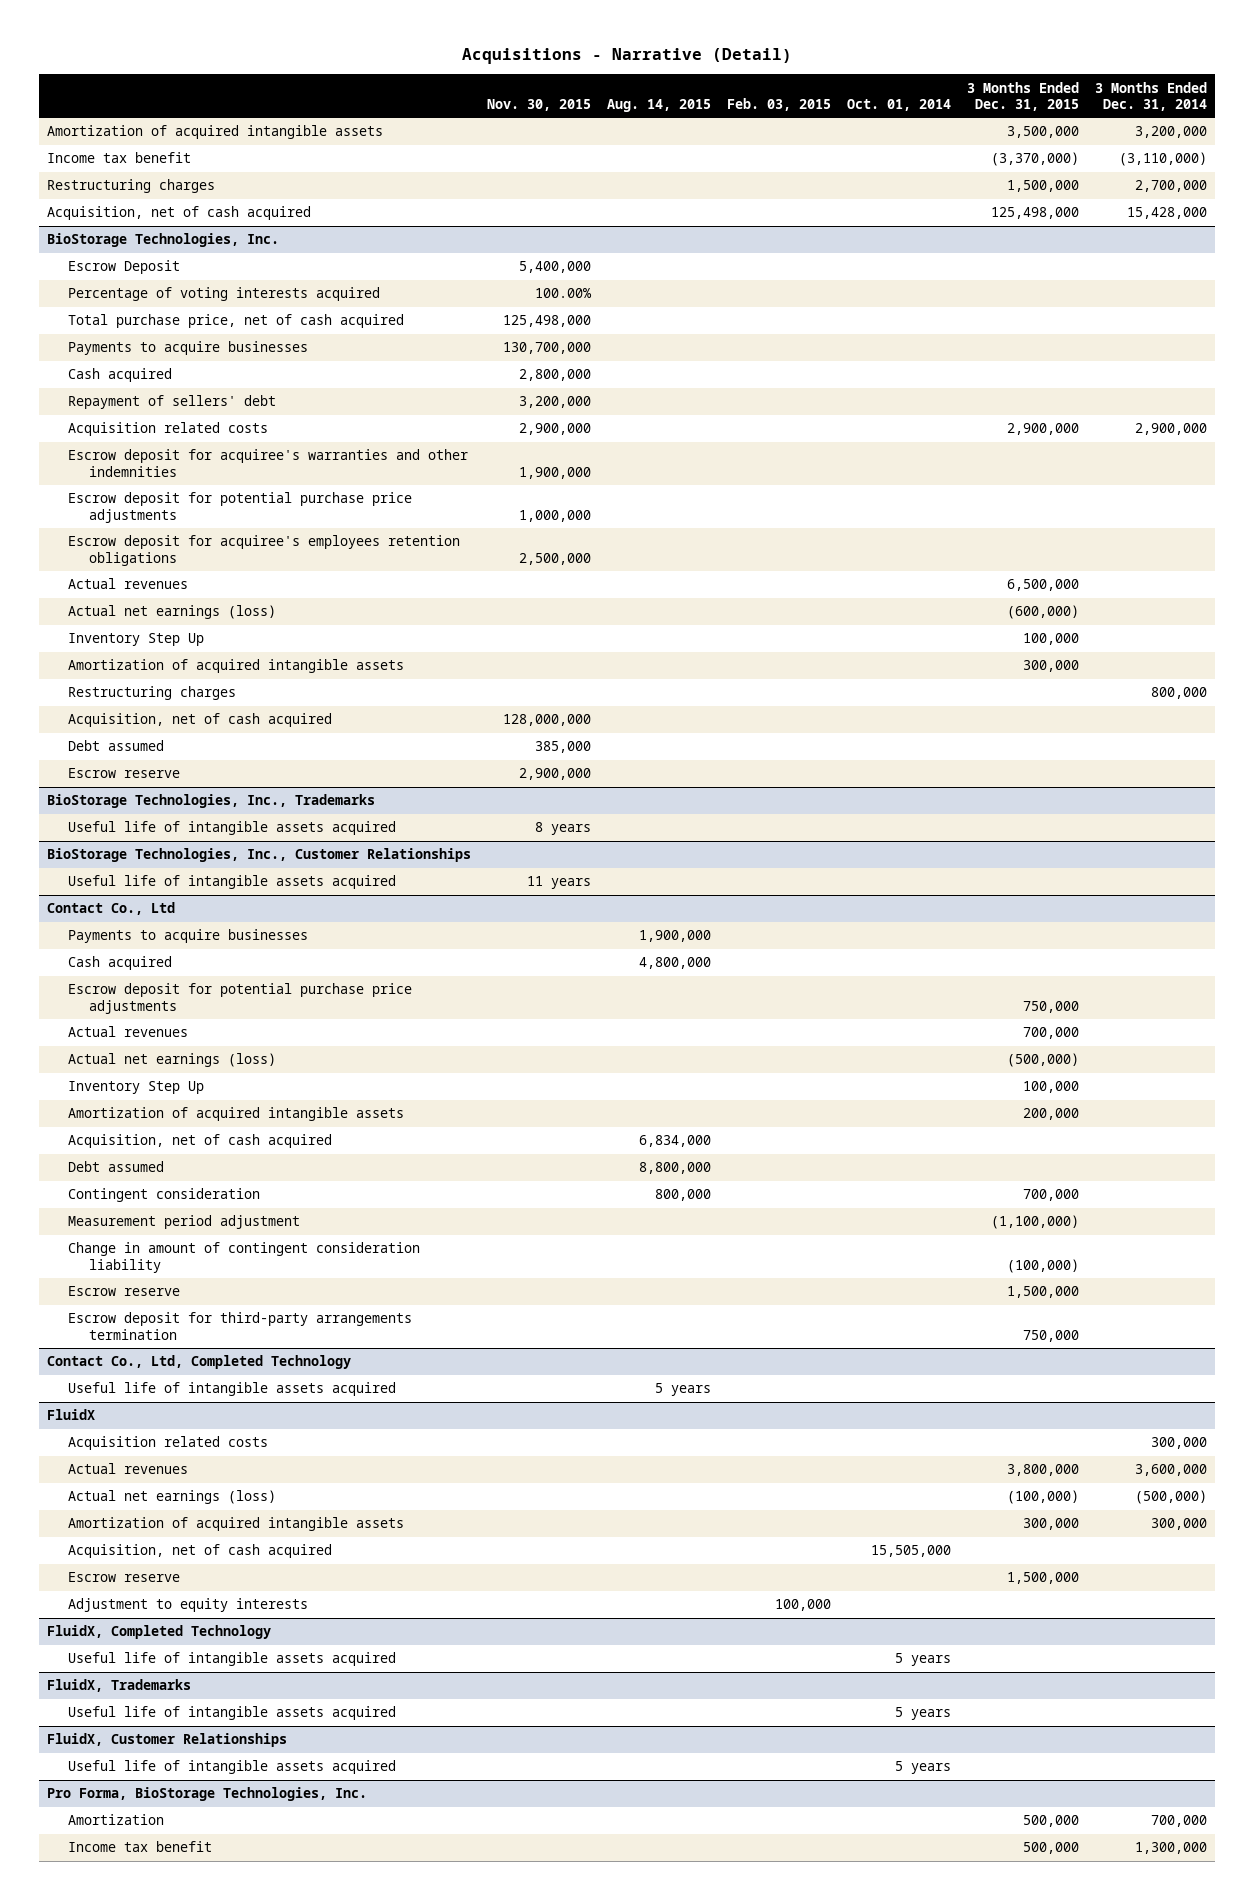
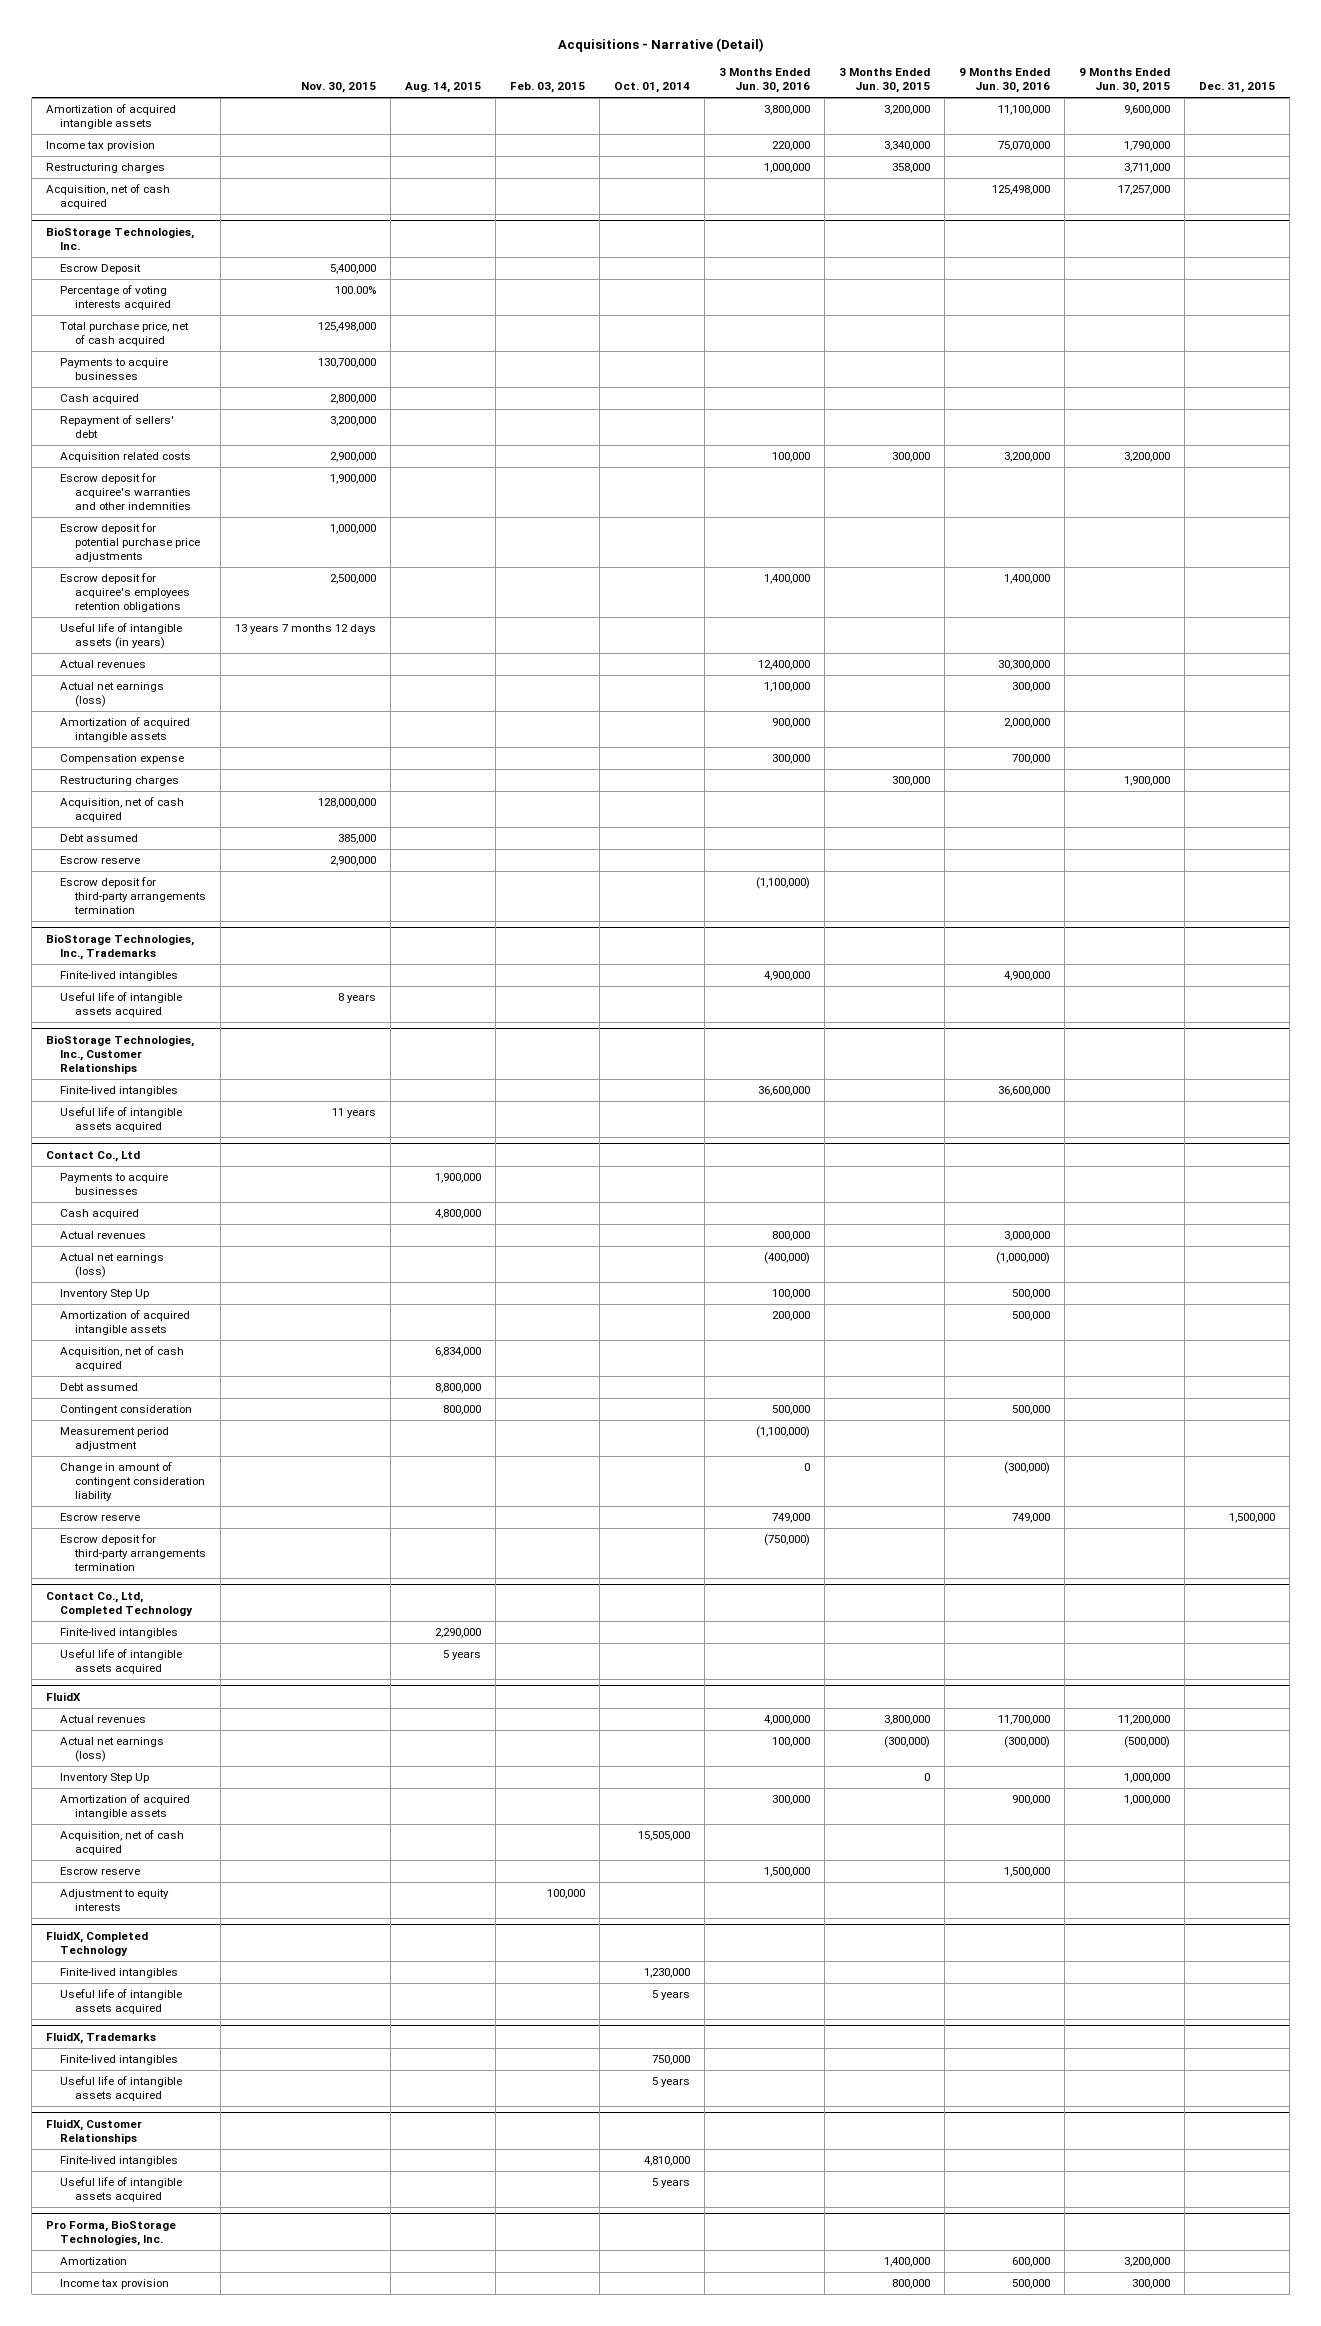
- | Nov. 30, 2015 | Aug. 14, 2015 | Feb. 03, 2015 | Oct. 01, 2014 | 3 Months Ended Dec. 31, 2015 | 3 Months Ended Dec. 31, 2014
+ | Nov. 30, 2015 | Aug. 14, 2015 | Feb. 03, 2015 | Oct. 01, 2014 | 3 Months Ended Jun. 30, 2016 | 3 Months Ended Jun. 30, 2015 | 9 Months Ended Jun. 30, 2016 | 9 Months Ended Jun. 30, 2015 | Dec. 31, 2015
- Income tax benefit | | | | | (3,370,000) | (3,110,000)
+ Income tax provision | | | | | 220,000 | 3,340,000 | 75,070,000 | 1,790,000 |
@ BioStorage Technologies, Inc.
+ Useful life of intangible assets (in years) | 13 years 7 months 12 days | | | | | | | |
- Inventory Step Up | | | | | 100,000 |
+ Compensation expense | | | | | 300,000 | | 700,000 | |
+ Escrow deposit for third-party arrangements termination | | | | | (1,100,000) | | | |
@ BioStorage Technologies, Inc., Trademarks
+ Finite-lived intangibles | | | | | 4,900,000 | | 4,900,000 | |
@ BioStorage Technologies, Inc., Customer Relationships
+ Finite-lived intangibles | | | | | 36,600,000 | | 36,600,000 | |
@ Contact Co., Ltd
- Escrow deposit for potential purchase price adjustments | | | | | 750,000 |
@ Contact Co., Ltd, Completed Technology
+ Finite-lived intangibles | | 2,290,000 | | | | | | |
@ FluidX
- Acquisition related costs | | | | | | 300,000
+ Inventory Step Up | | | | | | 0 | | 1,000,000 |
@ FluidX, Completed Technology
+ Finite-lived intangibles | | | | 1,230,000 | | | | |
@ FluidX, Trademarks
+ Finite-lived intangibles | | | | 750,000 | | | | |
@ FluidX, Customer Relationships
+ Finite-lived intangibles | | | | 4,810,000 | | | | |
@ Pro Forma, BioStorage Technologies, Inc.
- Income tax benefit | | | | | 500,000 | 1,300,000
+ Income tax provision | | | | | | 800,000 | 500,000 | 300,000 |

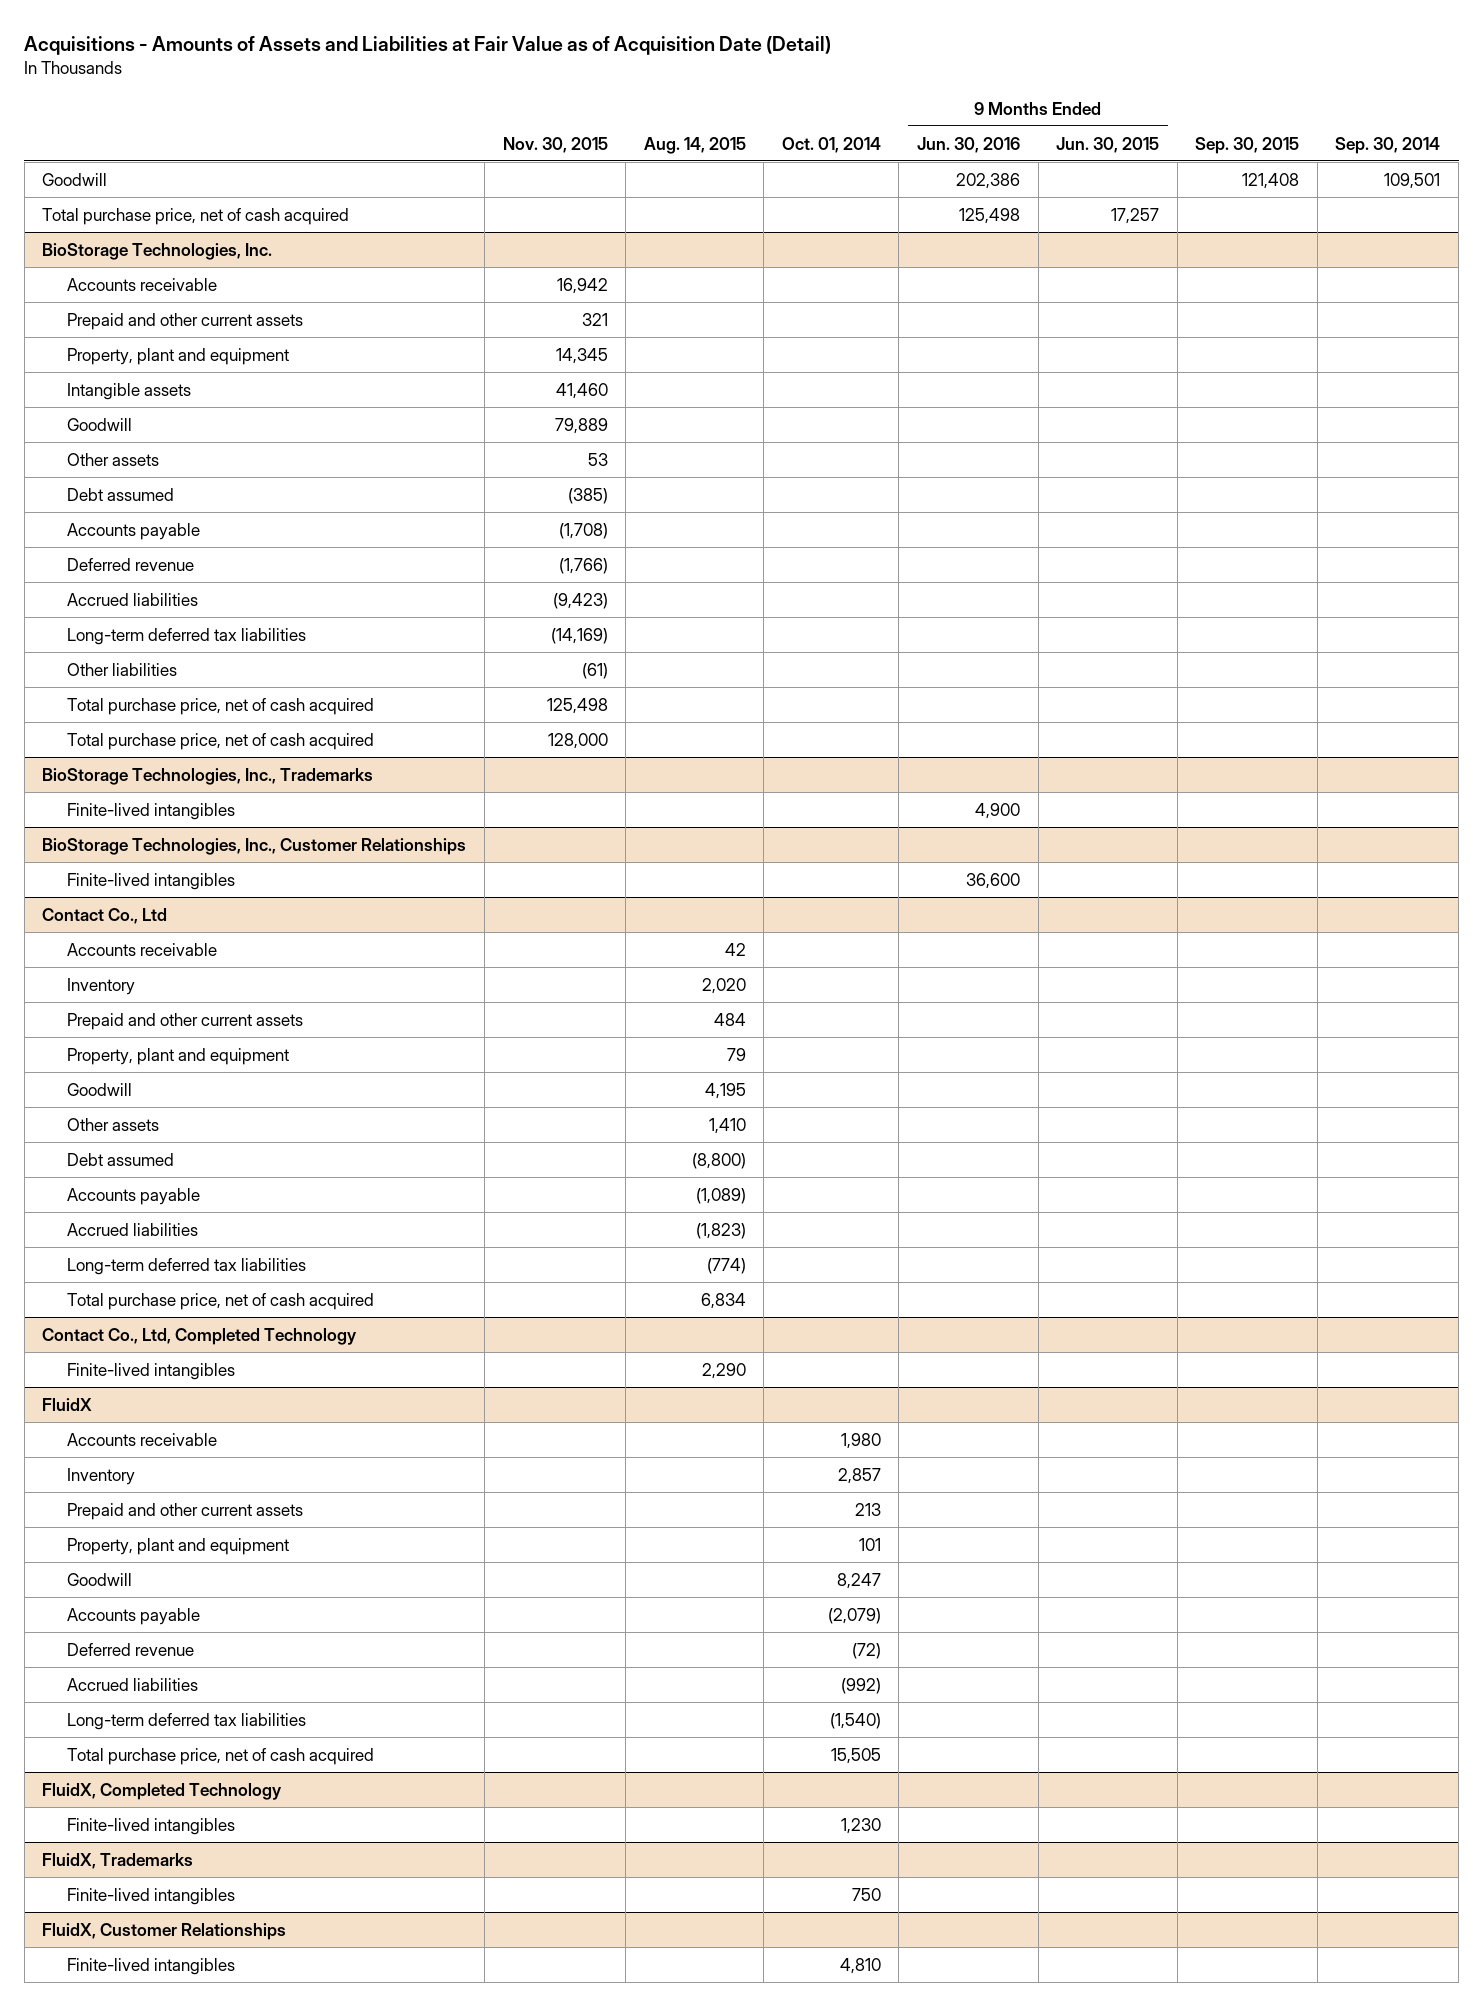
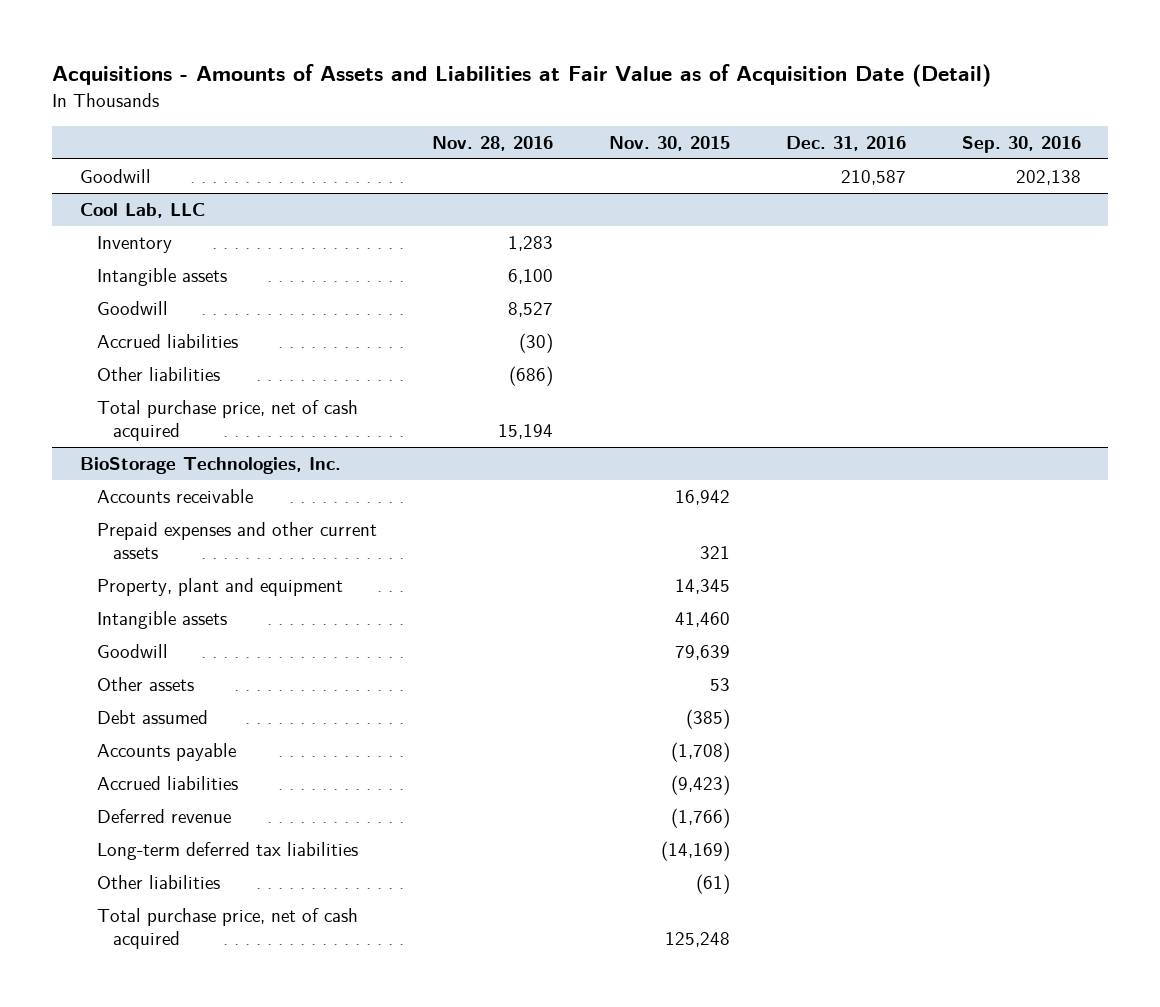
- | Nov. 30, 2015 | Aug. 14, 2015 | Oct. 01, 2014 | 9 Months Ended Jun. 30, 2016 | 9 Months Ended Jun. 30, 2015 | Sep. 30, 2015 | Sep. 30, 2014
+ | Nov. 28, 2016 | Nov. 30, 2015 | Dec. 31, 2016 | Sep. 30, 2016
- Total purchase price, net of cash acquired | | | | 125,498 | 17,257 | |
+ Cool Lab, LLC
+ Inventory | 1,283 | | |
+ Intangible assets | 6,100 | | |
+ Goodwill | 8,527 | | |
+ Accrued liabilities | (30) | | |
+ Other liabilities | (686) | | |
+ Total purchase price, net of cash acquired | 15,194 | | |
@ BioStorage Technologies, Inc.
- Prepaid and other current assets | 321 | | | | | |
+ Prepaid expenses and other current assets | | 321 | |
- Goodwill | 79,889 | | | | | |
+ Goodwill | | 79,639 | |
moved down: Deferred revenue | | (1,766) | |
- Total purchase price, net of cash acquired | 125,498 | | | | | |
- Total purchase price, net of cash acquired | 128,000 | | | | | |
- BioStorage Technologies, Inc., Trademarks
- Finite-lived intangibles | | | | 4,900 | | |
- BioStorage Technologies, Inc., Customer Relationships
- Finite-lived intangibles | | | | 36,600 | | |
- Contact Co., Ltd
- Accounts receivable | | 42 | | | | |
- Inventory | | 2,020 | | | | |
- Prepaid and other current assets | | 484 | | | | |
- Property, plant and equipment | | 79 | | | | |
- Goodwill | | 4,195 | | | | |
- Other assets | | 1,410 | | | | |
- Debt assumed | | (8,800) | | | | |
- Accounts payable | | (1,089) | | | | |
- Accrued liabilities | | (1,823) | | | | |
- Long-term deferred tax liabilities | | (774) | | | | |
- Total purchase price, net of cash acquired | | 6,834 | | | | |
- Contact Co., Ltd, Completed Technology
- Finite-lived intangibles | | 2,290 | | | | |
- FluidX
- Accounts receivable | | | 1,980 | | | |
- Inventory | | | 2,857 | | | |
- Prepaid and other current assets | | | 213 | | | |
- Property, plant and equipment | | | 101 | | | |
- Goodwill | | | 8,247 | | | |
- Accounts payable | | | (2,079) | | | |
- Deferred revenue | | | (72) | | | |
- Accrued liabilities | | | (992) | | | |
- Long-term deferred tax liabilities | | | (1,540) | | | |
- Total purchase price, net of cash acquired | | | 15,505 | | | |
- FluidX, Completed Technology
- Finite-lived intangibles | | | 1,230 | | | |
- FluidX, Trademarks
- Finite-lived intangibles | | | 750 | | | |
- FluidX, Customer Relationships
- Finite-lived intangibles | | | 4,810 | | | |
@ BioStorage Technologies, Inc.
+ Total purchase price, net of cash acquired | | 125,248 | |

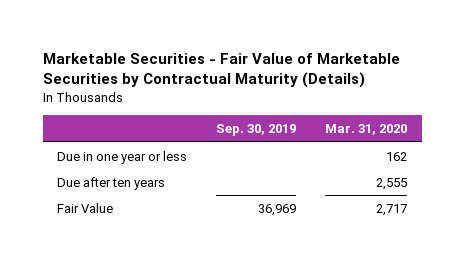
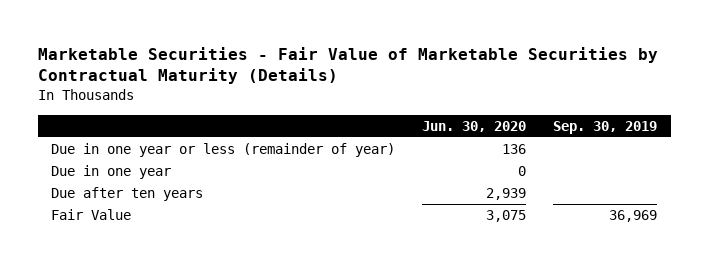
- | Sep. 30, 2019 | Mar. 31, 2020
+ | Jun. 30, 2020 | Sep. 30, 2019
- Due in one year or less | | 162
+ Due in one year or less (remainder of year) | 136 |
+ Due in one year | 0 |

